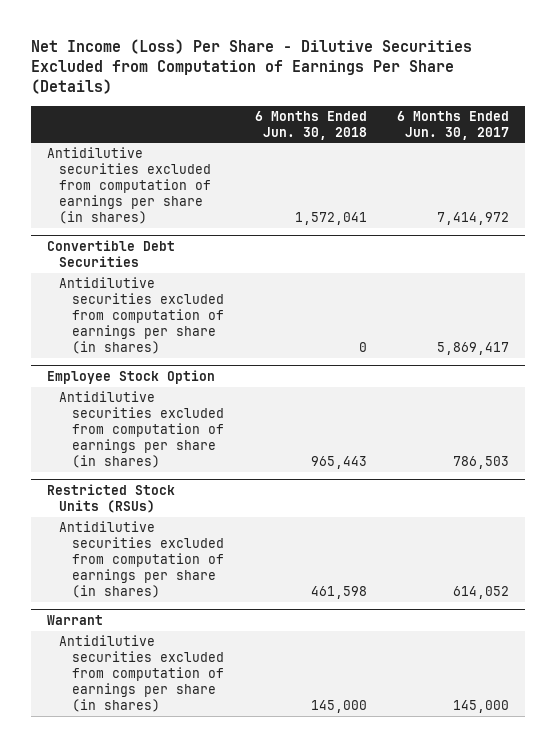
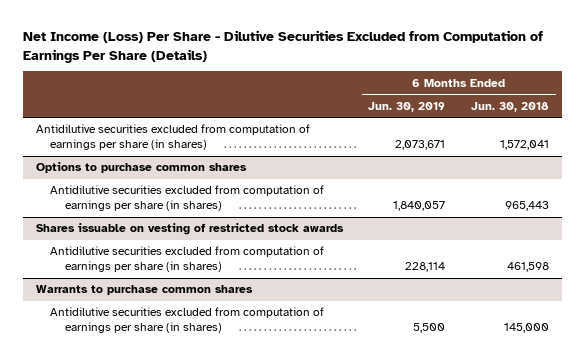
- | 6 Months Ended Jun. 30, 2018 | 6 Months Ended Jun. 30, 2017
+ | 6 Months Ended Jun. 30, 2019 | 6 Months Ended Jun. 30, 2018
- Convertible Debt Securities
- Antidilutive securities excluded from computation of earnings per share (in shares) | 0 | 5,869,417
- Employee Stock Option
+ Options to purchase common shares
- Restricted Stock Units (RSUs)
+ Shares issuable on vesting of restricted stock awards
- Warrant
+ Warrants to purchase common shares

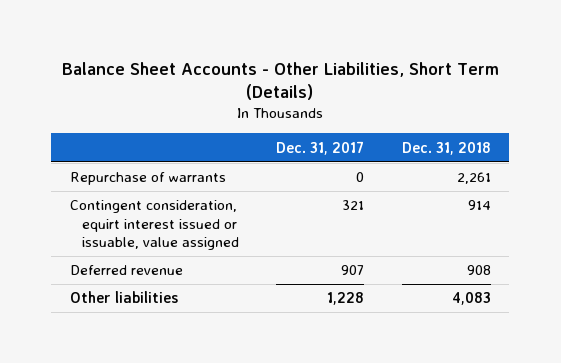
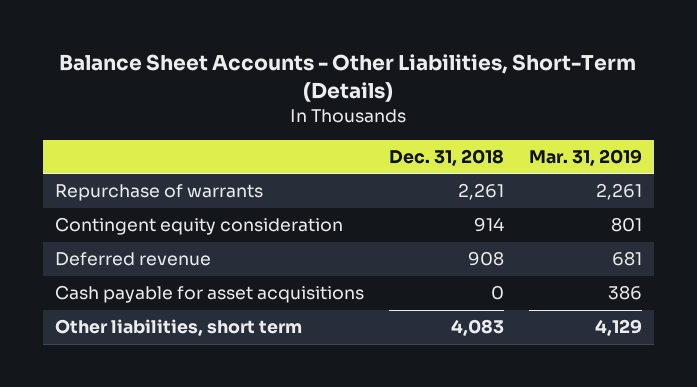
- Balance Sheet Accounts - Other Liabilities, Short Term (Details)
+ Balance Sheet Accounts - Other Liabilities, Short-Term (Details)
- | Dec. 31, 2017 | Dec. 31, 2018
+ | Dec. 31, 2018 | Mar. 31, 2019
- Contingent consideration, equirt interest issued or issuable, value assigned | 321 | 914
+ Contingent equity consideration | 914 | 801
- Other liabilities | 1,228 | 4,083
+ Cash payable for asset acquisitions | 0 | 386
+ Other liabilities, short term | 4,083 | 4,129

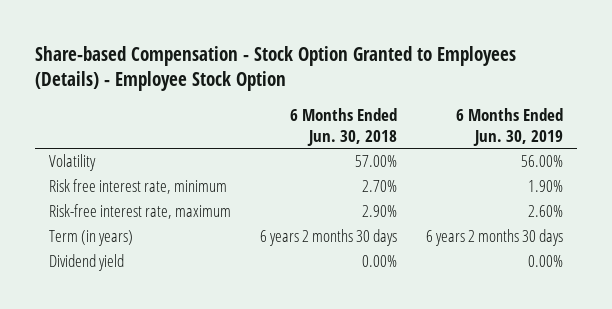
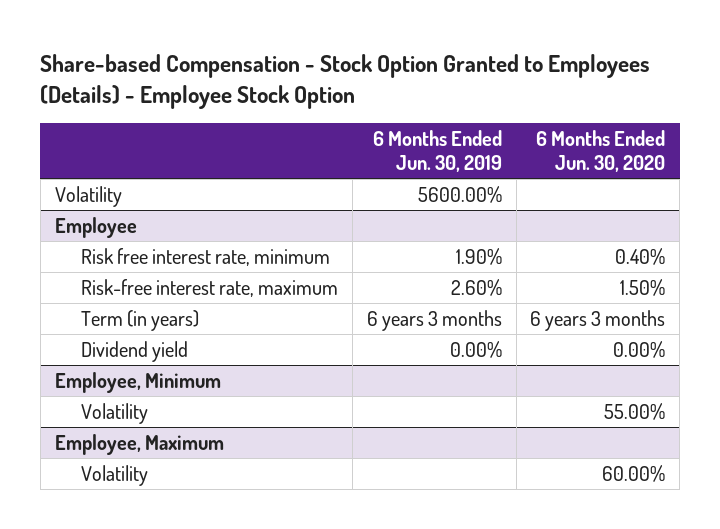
- | 6 Months Ended Jun. 30, 2018 | 6 Months Ended Jun. 30, 2019
+ | 6 Months Ended Jun. 30, 2019 | 6 Months Ended Jun. 30, 2020
- Volatility | 57.00% | 56.00%
+ Volatility | 5600.00% |
+ Employee
- Term (in years) | 6 years 2 months 30 days | 6 years 2 months 30 days
+ Term (in years) | 6 years 3 months | 6 years 3 months
+ Employee, Minimum
+ Volatility | | 55.00%
+ Employee, Maximum
+ Volatility | | 60.00%

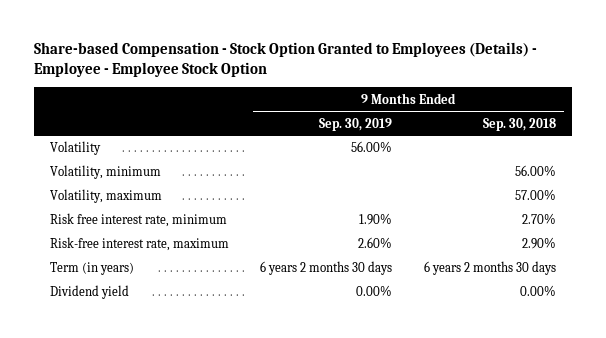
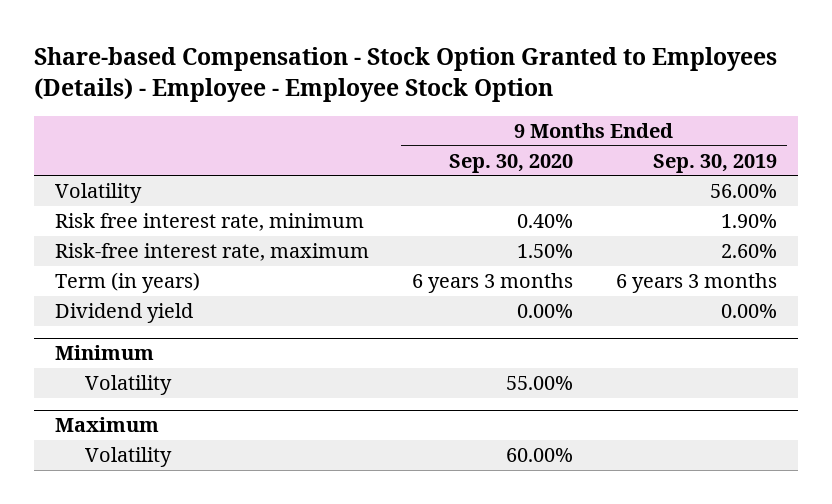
- | 9 Months Ended Sep. 30, 2019 | 9 Months Ended Sep. 30, 2018
+ | 9 Months Ended Sep. 30, 2020 | 9 Months Ended Sep. 30, 2019
- Volatility, minimum | | 56.00%
- Volatility, maximum | | 57.00%
- Term (in years) | 6 years 2 months 30 days | 6 years 2 months 30 days
+ Term (in years) | 6 years 3 months | 6 years 3 months
+ Minimum
+ Volatility | 55.00% |
+ Maximum
+ Volatility | 60.00% |

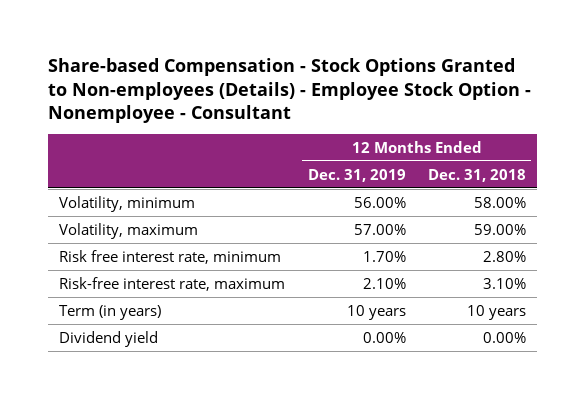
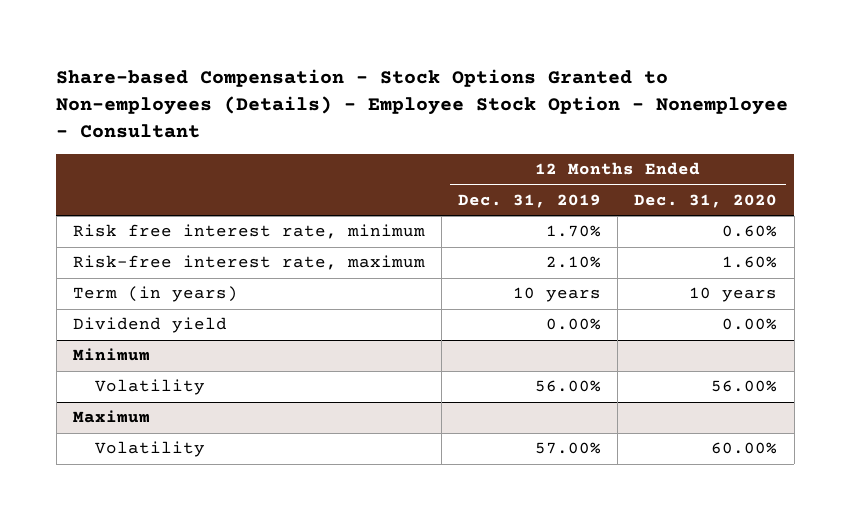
- | 12 Months Ended Dec. 31, 2019 | 12 Months Ended Dec. 31, 2018
+ | 12 Months Ended Dec. 31, 2019 | 12 Months Ended Dec. 31, 2020
- Volatility, minimum | 56.00% | 58.00%
- Volatility, maximum | 57.00% | 59.00%
+ Minimum
+ Volatility | 56.00% | 56.00%
+ Maximum
+ Volatility | 57.00% | 60.00%

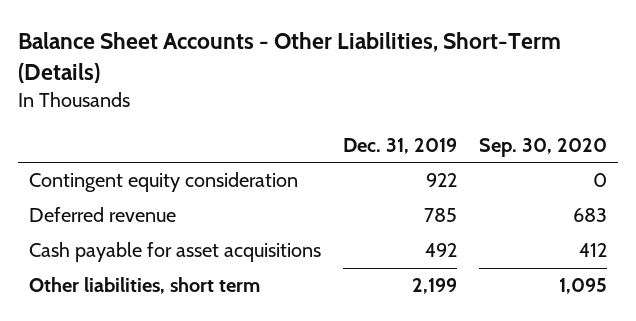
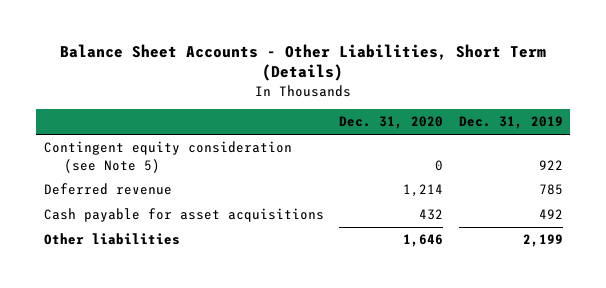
- Balance Sheet Accounts - Other Liabilities, Short-Term (Details)
+ Balance Sheet Accounts - Other Liabilities, Short Term (Details)
- | Dec. 31, 2019 | Sep. 30, 2020
+ | Dec. 31, 2020 | Dec. 31, 2019
- Contingent equity consideration | 922 | 0
+ Contingent equity consideration (see Note 5) | 0 | 922
- Other liabilities, short term | 2,199 | 1,095
+ Other liabilities | 1,646 | 2,199

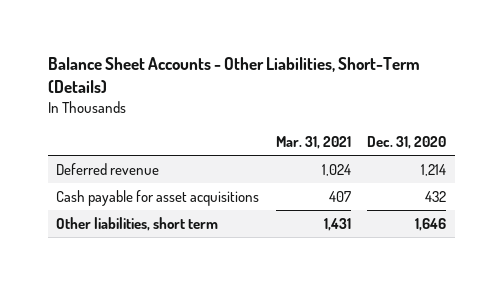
- Balance Sheet Accounts - Other Liabilities, Short Term (Details)
+ Balance Sheet Accounts - Other Liabilities, Short-Term (Details)
- | Dec. 31, 2020 | Dec. 31, 2019
+ | Mar. 31, 2021 | Dec. 31, 2020
- Contingent equity consideration (see Note 5) | 0 | 922
- Other liabilities | 1,646 | 2,199
+ Other liabilities, short term | 1,431 | 1,646

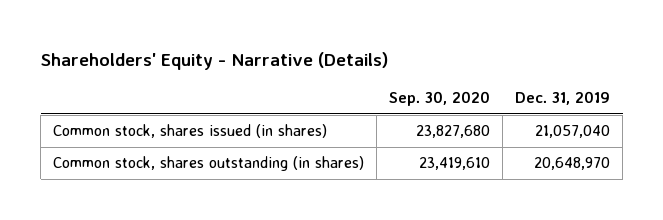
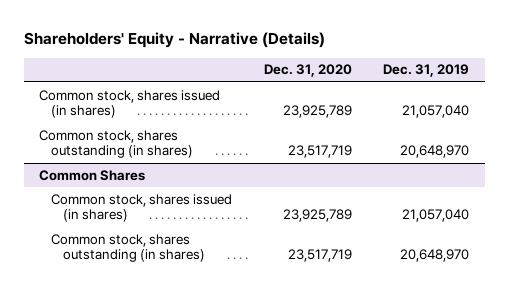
- | Sep. 30, 2020 | Dec. 31, 2019
+ | Dec. 31, 2020 | Dec. 31, 2019
+ Common Shares
+ Common stock, shares issued (in shares) | 23,925,789 | 21,057,040
+ Common stock, shares outstanding (in shares) | 23,517,719 | 20,648,970

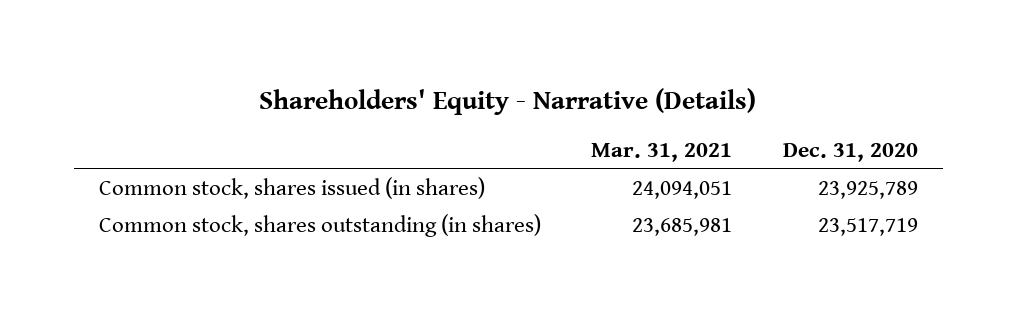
- | Dec. 31, 2020 | Dec. 31, 2019
+ | Mar. 31, 2021 | Dec. 31, 2020
- Common Shares
- Common stock, shares issued (in shares) | 23,925,789 | 21,057,040
- Common stock, shares outstanding (in shares) | 23,517,719 | 20,648,970

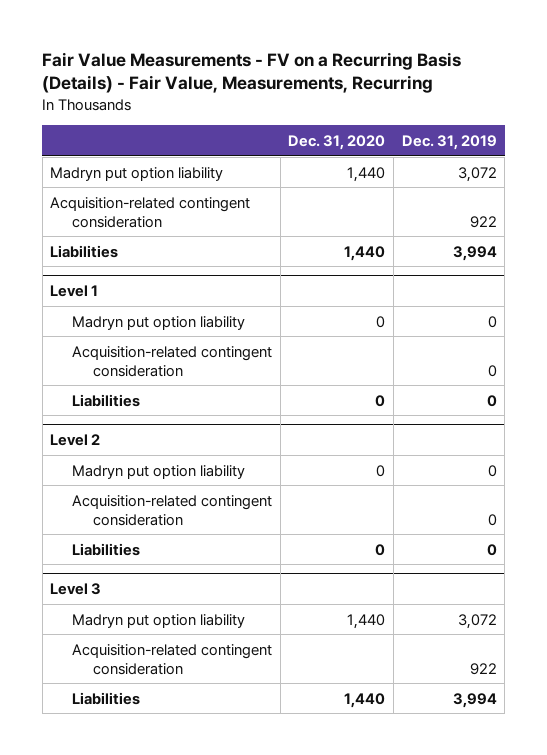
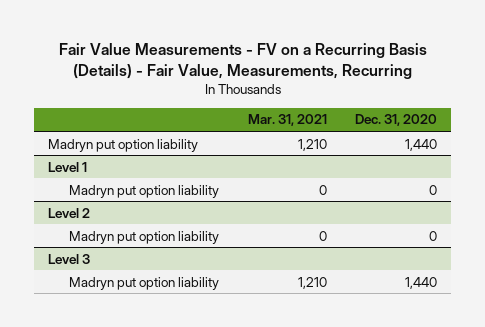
- | Dec. 31, 2020 | Dec. 31, 2019
+ | Mar. 31, 2021 | Dec. 31, 2020
- Acquisition-related contingent consideration | | 922
- Liabilities | 1,440 | 3,994
@ Level 1
- Acquisition-related contingent consideration | | 0
- Liabilities | 0 | 0
@ Level 2
- Acquisition-related contingent consideration | | 0
- Liabilities | 0 | 0
@ Level 3
- Acquisition-related contingent consideration | | 922
- Liabilities | 1,440 | 3,994

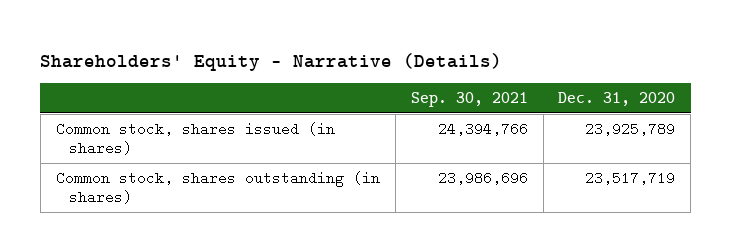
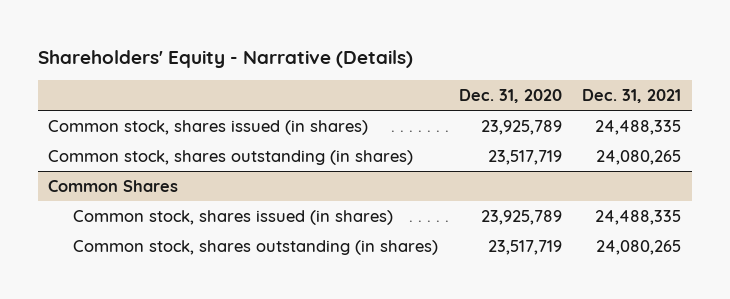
- | Sep. 30, 2021 | Dec. 31, 2020
+ | Dec. 31, 2020 | Dec. 31, 2021
+ Common Shares
+ Common stock, shares issued (in shares) | 23,925,789 | 24,488,335
+ Common stock, shares outstanding (in shares) | 23,517,719 | 24,080,265

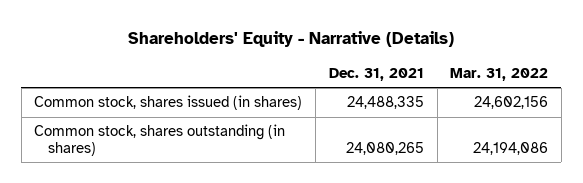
- | Dec. 31, 2020 | Dec. 31, 2021
+ | Dec. 31, 2021 | Mar. 31, 2022
- Common Shares
- Common stock, shares issued (in shares) | 23,925,789 | 24,488,335
- Common stock, shares outstanding (in shares) | 23,517,719 | 24,080,265

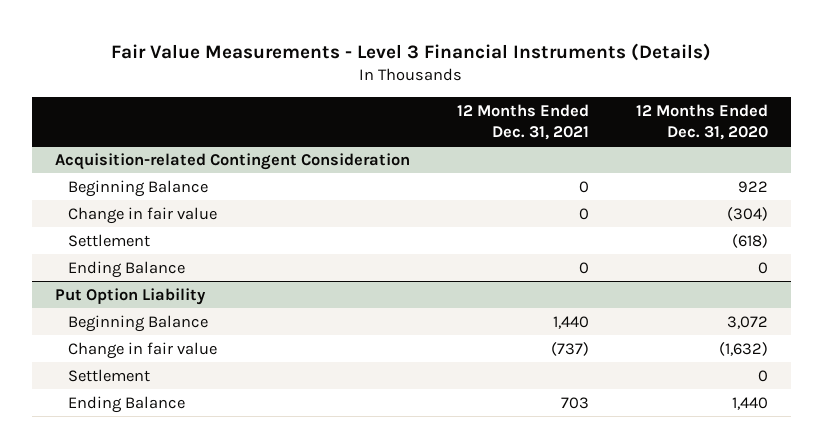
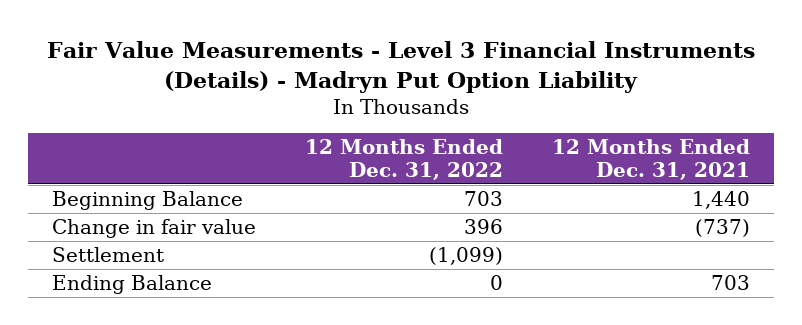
- Fair Value Measurements - Level 3 Financial Instruments (Details)
+ Fair Value Measurements - Level 3 Financial Instruments (Details) - Madryn Put Option Liability
- | 12 Months Ended Dec. 31, 2021 | 12 Months Ended Dec. 31, 2020
+ | 12 Months Ended Dec. 31, 2022 | 12 Months Ended Dec. 31, 2021
- Acquisition-related Contingent Consideration
- Beginning Balance | 0 | 922
- Change in fair value | 0 | (304)
- Settlement | | (618)
- Ending Balance | 0 | 0
- Put Option Liability

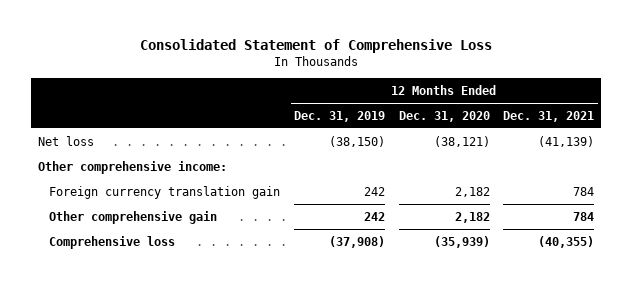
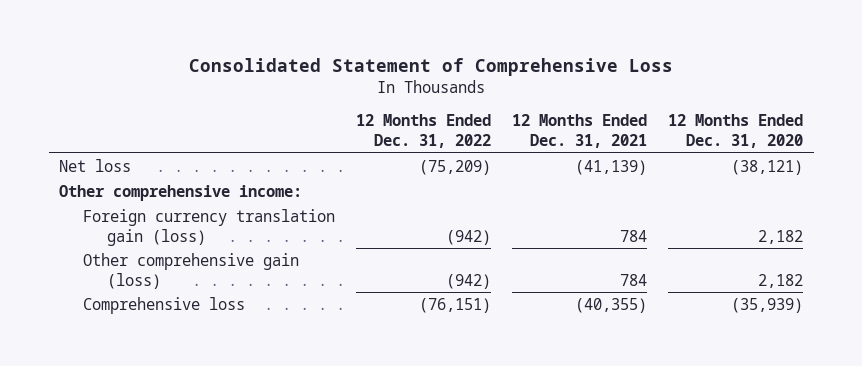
- | 12 Months Ended Dec. 31, 2019 | 12 Months Ended Dec. 31, 2020 | 12 Months Ended Dec. 31, 2021
+ | 12 Months Ended Dec. 31, 2022 | 12 Months Ended Dec. 31, 2021 | 12 Months Ended Dec. 31, 2020
- Foreign currency translation gain | 242 | 2,182 | 784
- Other comprehensive gain | 242 | 2,182 | 784
+ Foreign currency translation gain (loss) | (942) | 784 | 2,182
+ Other comprehensive gain (loss) | (942) | 784 | 2,182

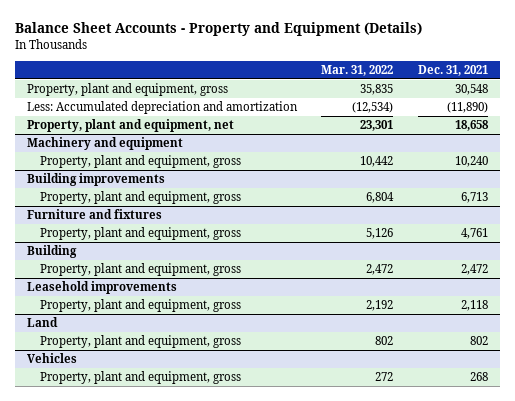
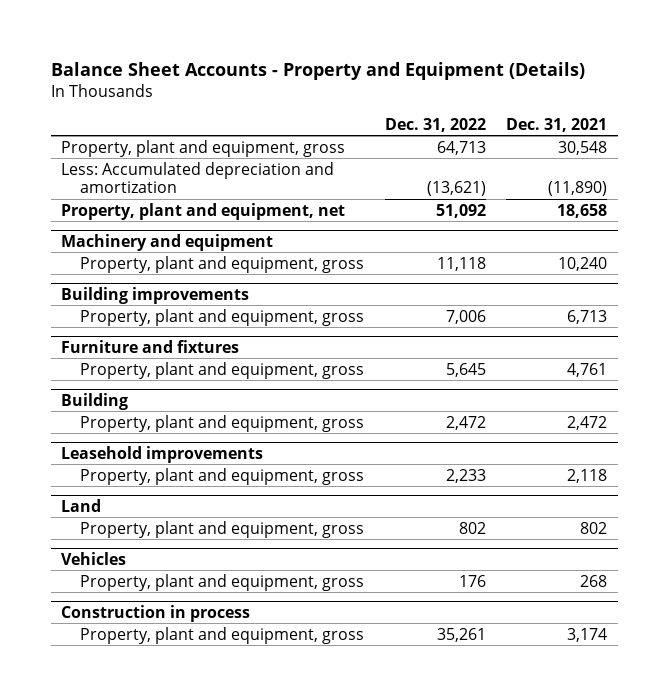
- | Mar. 31, 2022 | Dec. 31, 2021
+ | Dec. 31, 2022 | Dec. 31, 2021
+ Construction in process
+ Property, plant and equipment, gross | 35,261 | 3,174

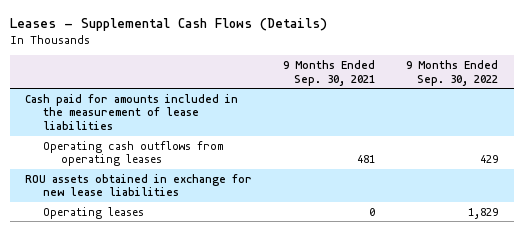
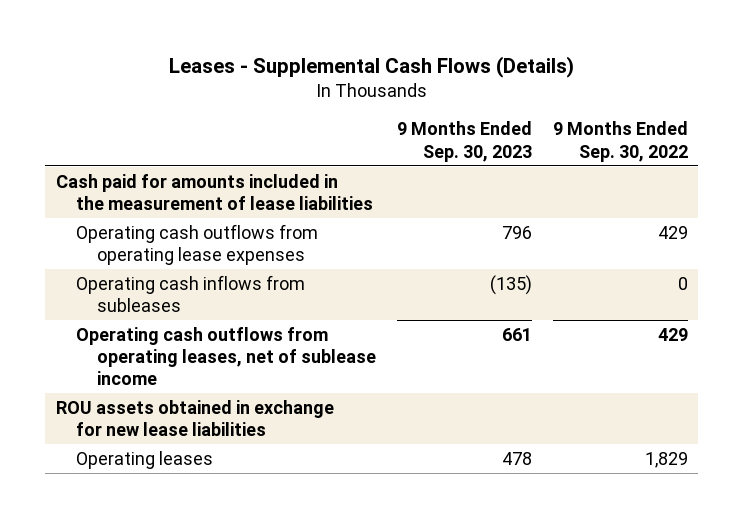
- | 9 Months Ended Sep. 30, 2021 | 9 Months Ended Sep. 30, 2022
+ | 9 Months Ended Sep. 30, 2023 | 9 Months Ended Sep. 30, 2022
- Operating cash outflows from operating leases | 481 | 429
+ Operating cash outflows from operating lease expenses | 796 | 429
+ Operating cash inflows from subleases | (135) | 0
+ Operating cash outflows from operating leases, net of sublease income | 661 | 429

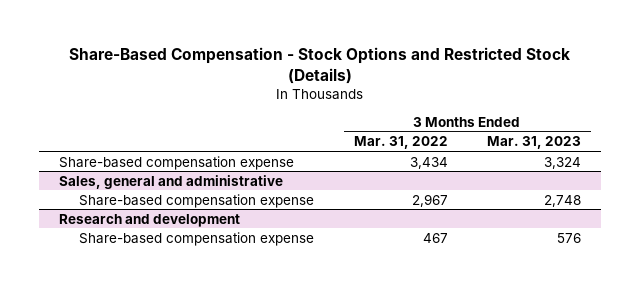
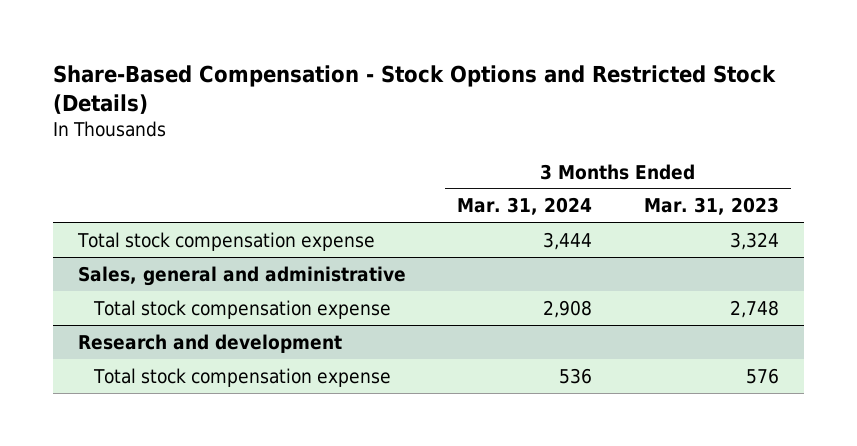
- | 3 Months Ended Mar. 31, 2022 | 3 Months Ended Mar. 31, 2023
+ | 3 Months Ended Mar. 31, 2024 | 3 Months Ended Mar. 31, 2023
- Share-based compensation expense | 3,434 | 3,324
+ Total stock compensation expense | 3,444 | 3,324
@ Sales, general and administrative
- Share-based compensation expense | 2,967 | 2,748
+ Total stock compensation expense | 2,908 | 2,748
@ Research and development
- Share-based compensation expense | 467 | 576
+ Total stock compensation expense | 536 | 576

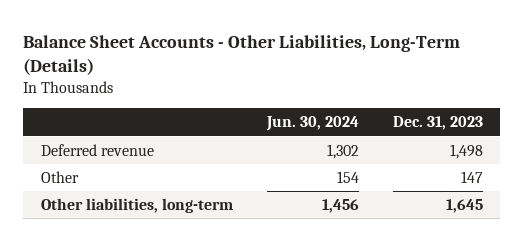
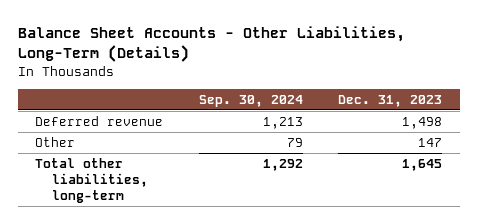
- | Jun. 30, 2024 | Dec. 31, 2023
+ | Sep. 30, 2024 | Dec. 31, 2023
- Other liabilities, long-term | 1,456 | 1,645
+ Total other liabilities, long-term | 1,292 | 1,645

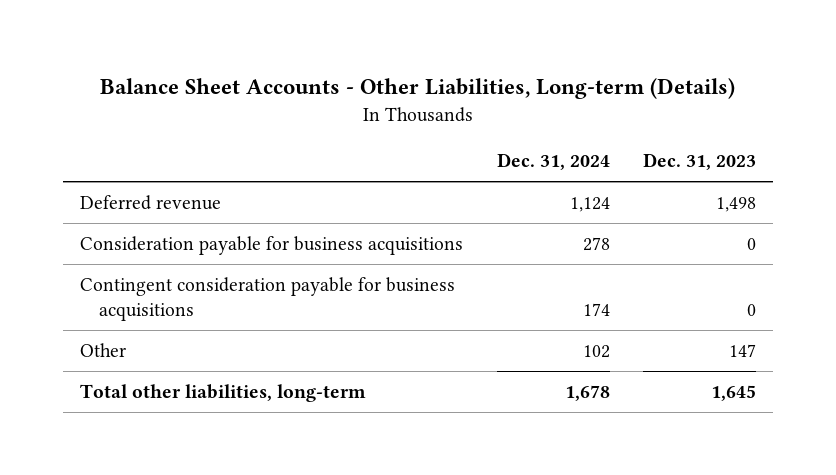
- Balance Sheet Accounts - Other Liabilities, Long-Term (Details)
+ Balance Sheet Accounts - Other Liabilities, Long-term (Details)
- | Sep. 30, 2024 | Dec. 31, 2023
+ | Dec. 31, 2024 | Dec. 31, 2023
+ Consideration payable for business acquisitions | 278 | 0
+ Contingent consideration payable for business acquisitions | 174 | 0

